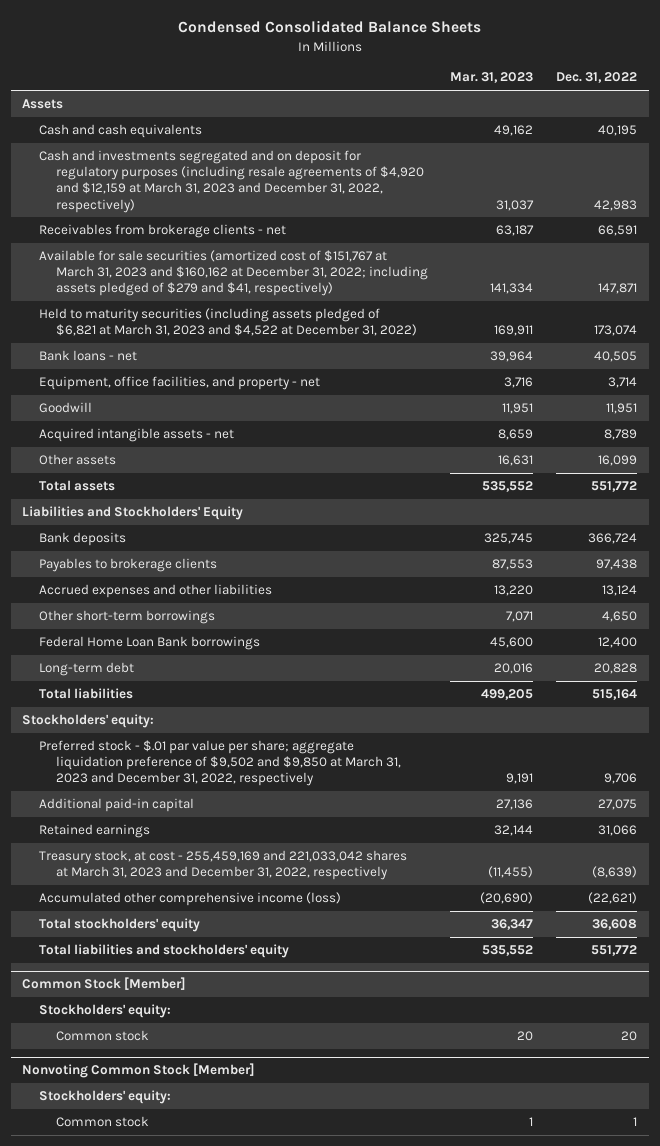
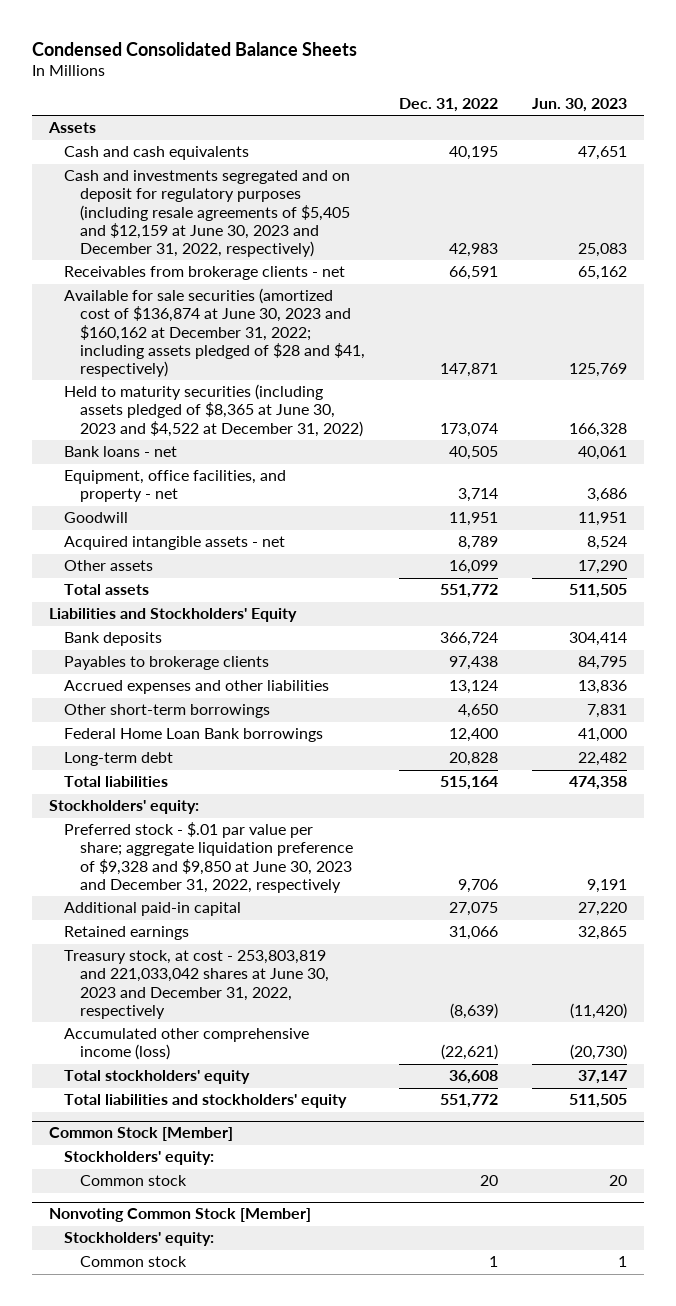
- | Mar. 31, 2023 | Dec. 31, 2022
+ | Dec. 31, 2022 | Jun. 30, 2023
- Cash and investments segregated and on deposit for regulatory purposes (including resale agreements of $4,920 and $12,159 at March 31, 2023 and December 31, 2022, respectively) | 31,037 | 42,983
+ Cash and investments segregated and on deposit for regulatory purposes (including resale agreements of $5,405 and $12,159 at June 30, 2023 and December 31, 2022, respectively) | 42,983 | 25,083
- Available for sale securities (amortized cost of $151,767 at March 31, 2023 and $160,162 at December 31, 2022; including assets pledged of $279 and $41, respectively) | 141,334 | 147,871
- Held to maturity securities (including assets pledged of $6,821 at March 31, 2023 and $4,522 at December 31, 2022) | 169,911 | 173,074
+ Available for sale securities (amortized cost of $136,874 at June 30, 2023 and $160,162 at December 31, 2022; including assets pledged of $28 and $41, respectively) | 147,871 | 125,769
+ Held to maturity securities (including assets pledged of $8,365 at June 30, 2023 and $4,522 at December 31, 2022) | 173,074 | 166,328
- Preferred stock - $.01 par value per share; aggregate liquidation preference of $9,502 and $9,850 at March 31, 2023 and December 31, 2022, respectively | 9,191 | 9,706
+ Preferred stock - $.01 par value per share; aggregate liquidation preference of $9,328 and $9,850 at June 30, 2023 and December 31, 2022, respectively | 9,706 | 9,191
- Treasury stock, at cost - 255,459,169 and 221,033,042 shares at March 31, 2023 and December 31, 2022, respectively | (11,455) | (8,639)
+ Treasury stock, at cost - 253,803,819 and 221,033,042 shares at June 30, 2023 and December 31, 2022, respectively | (8,639) | (11,420)

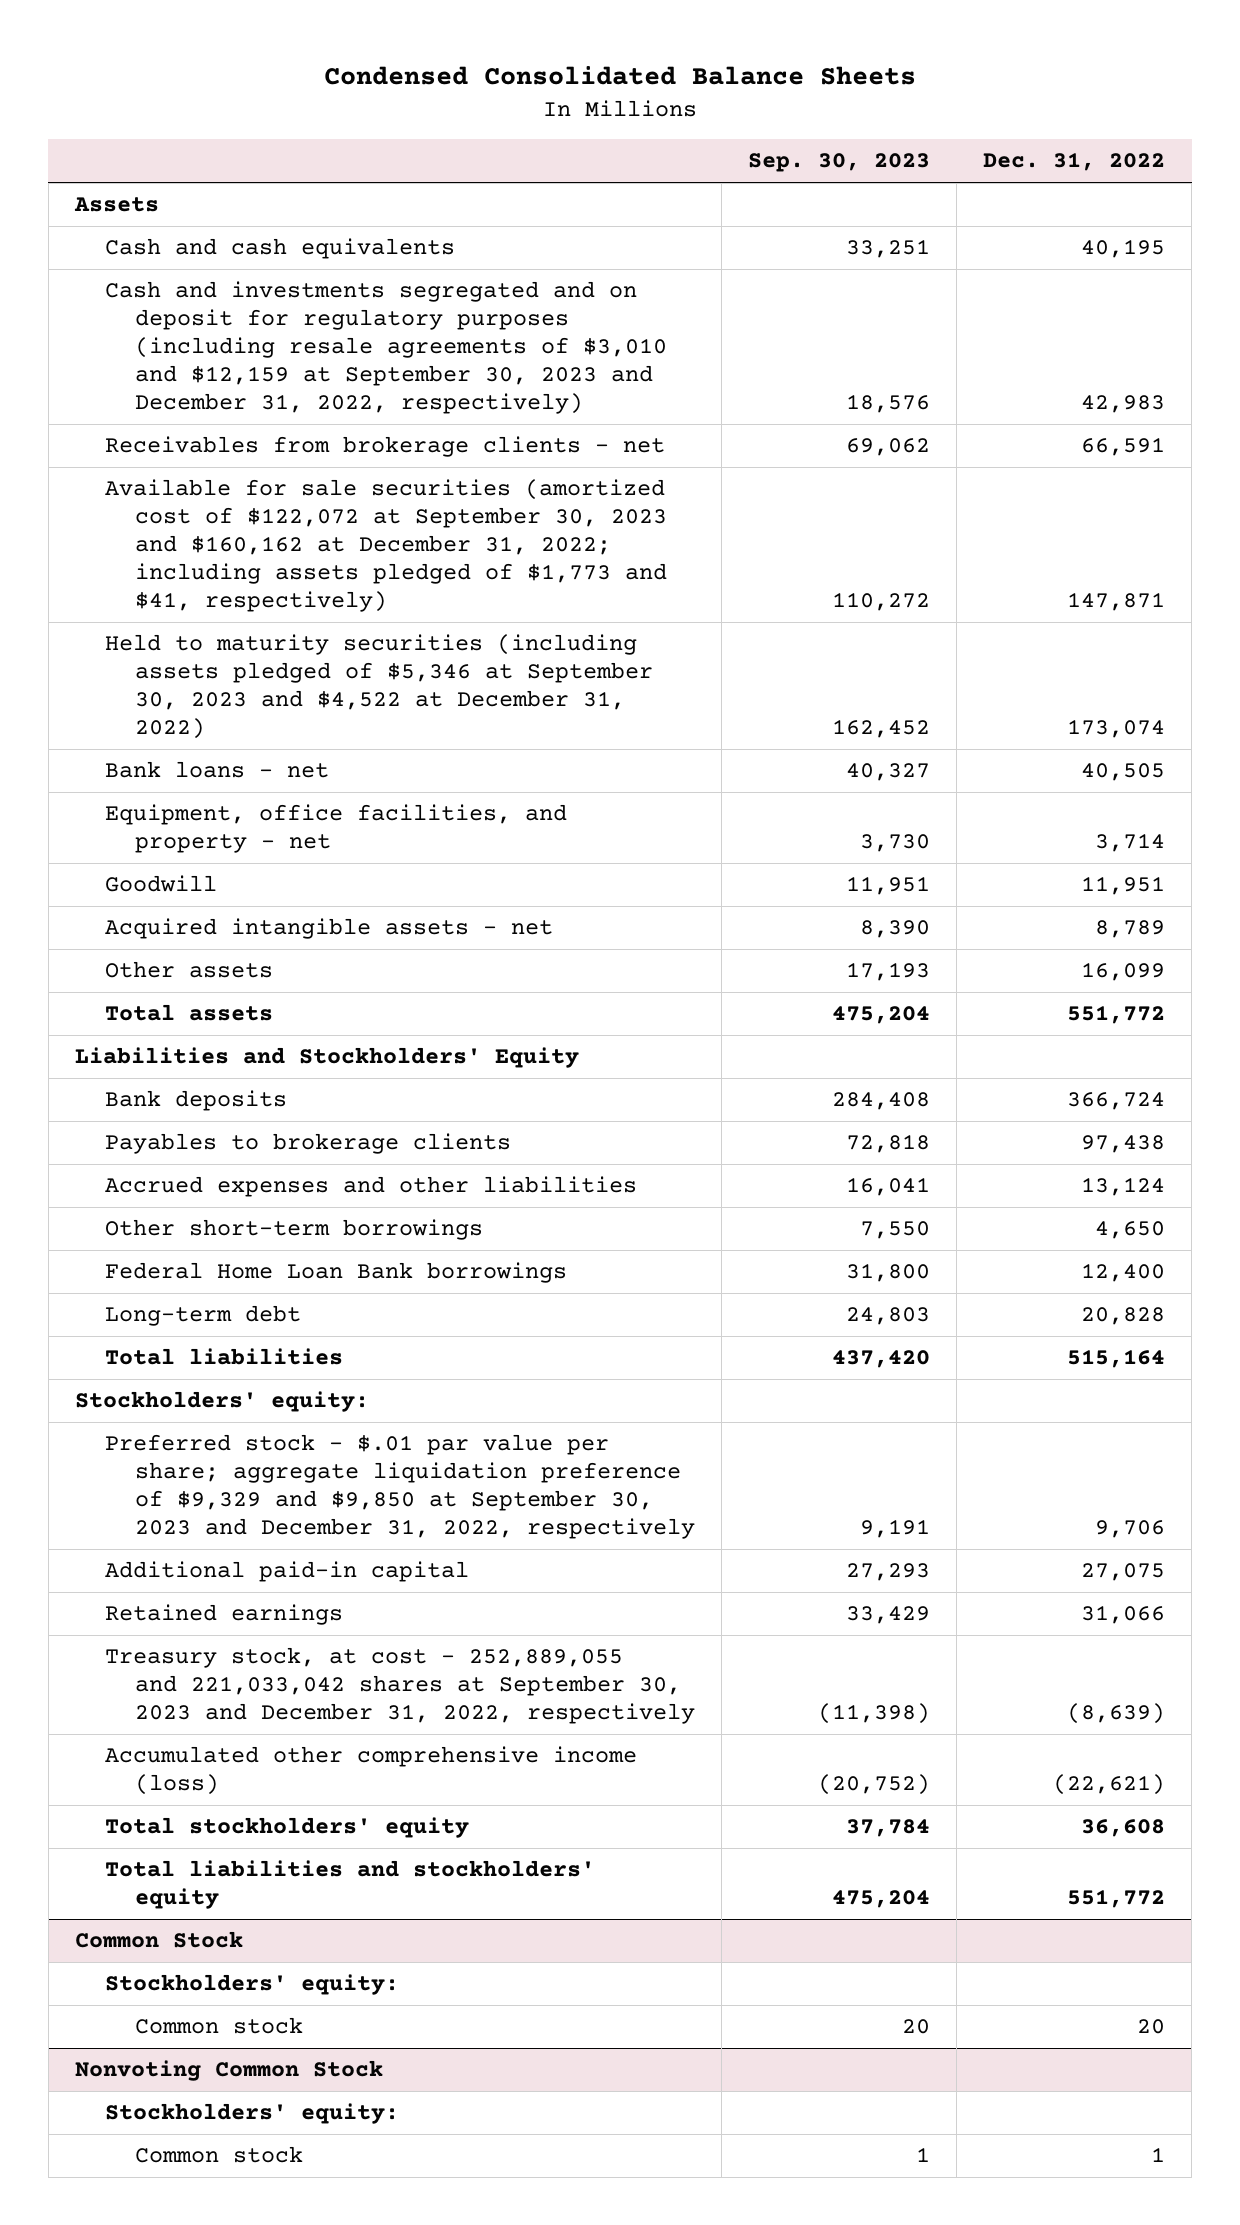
- | Dec. 31, 2022 | Jun. 30, 2023
+ | Sep. 30, 2023 | Dec. 31, 2022
- Cash and investments segregated and on deposit for regulatory purposes (including resale agreements of $5,405 and $12,159 at June 30, 2023 and December 31, 2022, respectively) | 42,983 | 25,083
+ Cash and investments segregated and on deposit for regulatory purposes (including resale agreements of $3,010 and $12,159 at September 30, 2023 and December 31, 2022, respectively) | 18,576 | 42,983
- Available for sale securities (amortized cost of $136,874 at June 30, 2023 and $160,162 at December 31, 2022; including assets pledged of $28 and $41, respectively) | 147,871 | 125,769
- Held to maturity securities (including assets pledged of $8,365 at June 30, 2023 and $4,522 at December 31, 2022) | 173,074 | 166,328
+ Available for sale securities (amortized cost of $122,072 at September 30, 2023 and $160,162 at December 31, 2022; including assets pledged of $1,773 and $41, respectively) | 110,272 | 147,871
+ Held to maturity securities (including assets pledged of $5,346 at September 30, 2023 and $4,522 at December 31, 2022) | 162,452 | 173,074
- Preferred stock - $.01 par value per share; aggregate liquidation preference of $9,328 and $9,850 at June 30, 2023 and December 31, 2022, respectively | 9,706 | 9,191
+ Preferred stock - $.01 par value per share; aggregate liquidation preference of $9,329 and $9,850 at September 30, 2023 and December 31, 2022, respectively | 9,191 | 9,706
- Treasury stock, at cost - 253,803,819 and 221,033,042 shares at June 30, 2023 and December 31, 2022, respectively | (8,639) | (11,420)
+ Treasury stock, at cost - 252,889,055 and 221,033,042 shares at September 30, 2023 and December 31, 2022, respectively | (11,398) | (8,639)
- Common Stock [Member]
+ Common Stock
- Nonvoting Common Stock [Member]
+ Nonvoting Common Stock

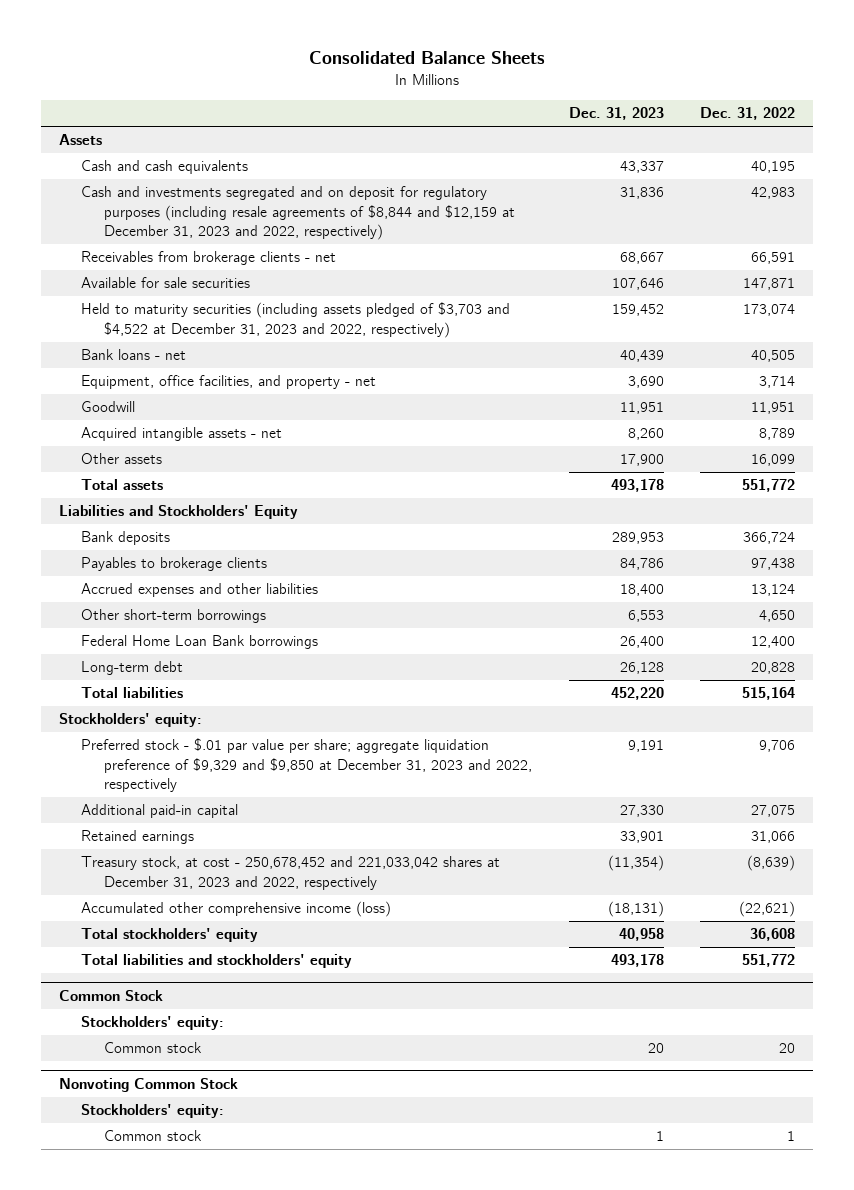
- Condensed Consolidated Balance Sheets
+ Consolidated Balance Sheets
- | Sep. 30, 2023 | Dec. 31, 2022
+ | Dec. 31, 2023 | Dec. 31, 2022
- Cash and investments segregated and on deposit for regulatory purposes (including resale agreements of $3,010 and $12,159 at September 30, 2023 and December 31, 2022, respectively) | 18,576 | 42,983
+ Cash and investments segregated and on deposit for regulatory purposes (including resale agreements of $8,844 and $12,159 at December 31, 2023 and 2022, respectively) | 31,836 | 42,983
- Available for sale securities (amortized cost of $122,072 at September 30, 2023 and $160,162 at December 31, 2022; including assets pledged of $1,773 and $41, respectively) | 110,272 | 147,871
- Held to maturity securities (including assets pledged of $5,346 at September 30, 2023 and $4,522 at December 31, 2022) | 162,452 | 173,074
+ Available for sale securities | 107,646 | 147,871
+ Held to maturity securities (including assets pledged of $3,703 and $4,522 at December 31, 2023 and 2022, respectively) | 159,452 | 173,074
- Preferred stock - $.01 par value per share; aggregate liquidation preference of $9,329 and $9,850 at September 30, 2023 and December 31, 2022, respectively | 9,191 | 9,706
+ Preferred stock - $.01 par value per share; aggregate liquidation preference of $9,329 and $9,850 at December 31, 2023 and 2022, respectively | 9,191 | 9,706
- Treasury stock, at cost - 252,889,055 and 221,033,042 shares at September 30, 2023 and December 31, 2022, respectively | (11,398) | (8,639)
+ Treasury stock, at cost - 250,678,452 and 221,033,042 shares at December 31, 2023 and 2022, respectively | (11,354) | (8,639)

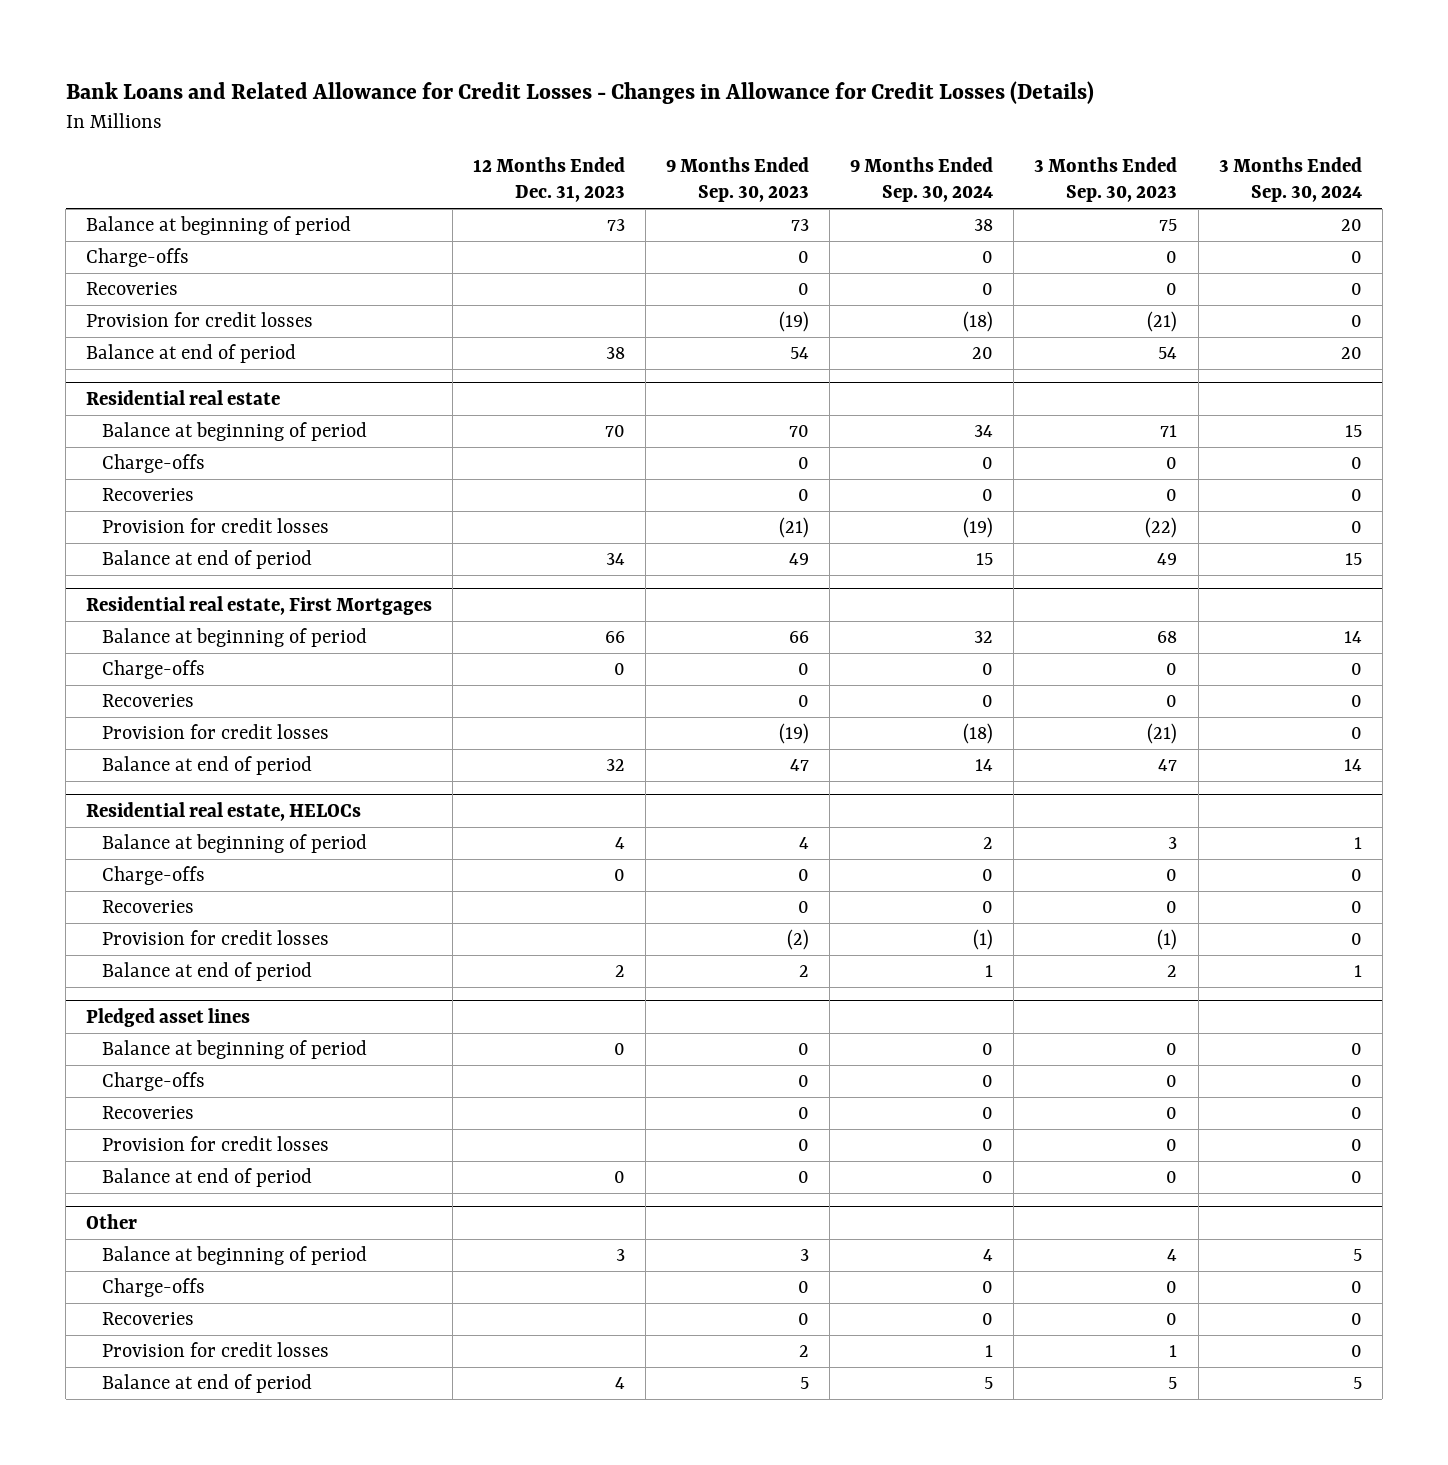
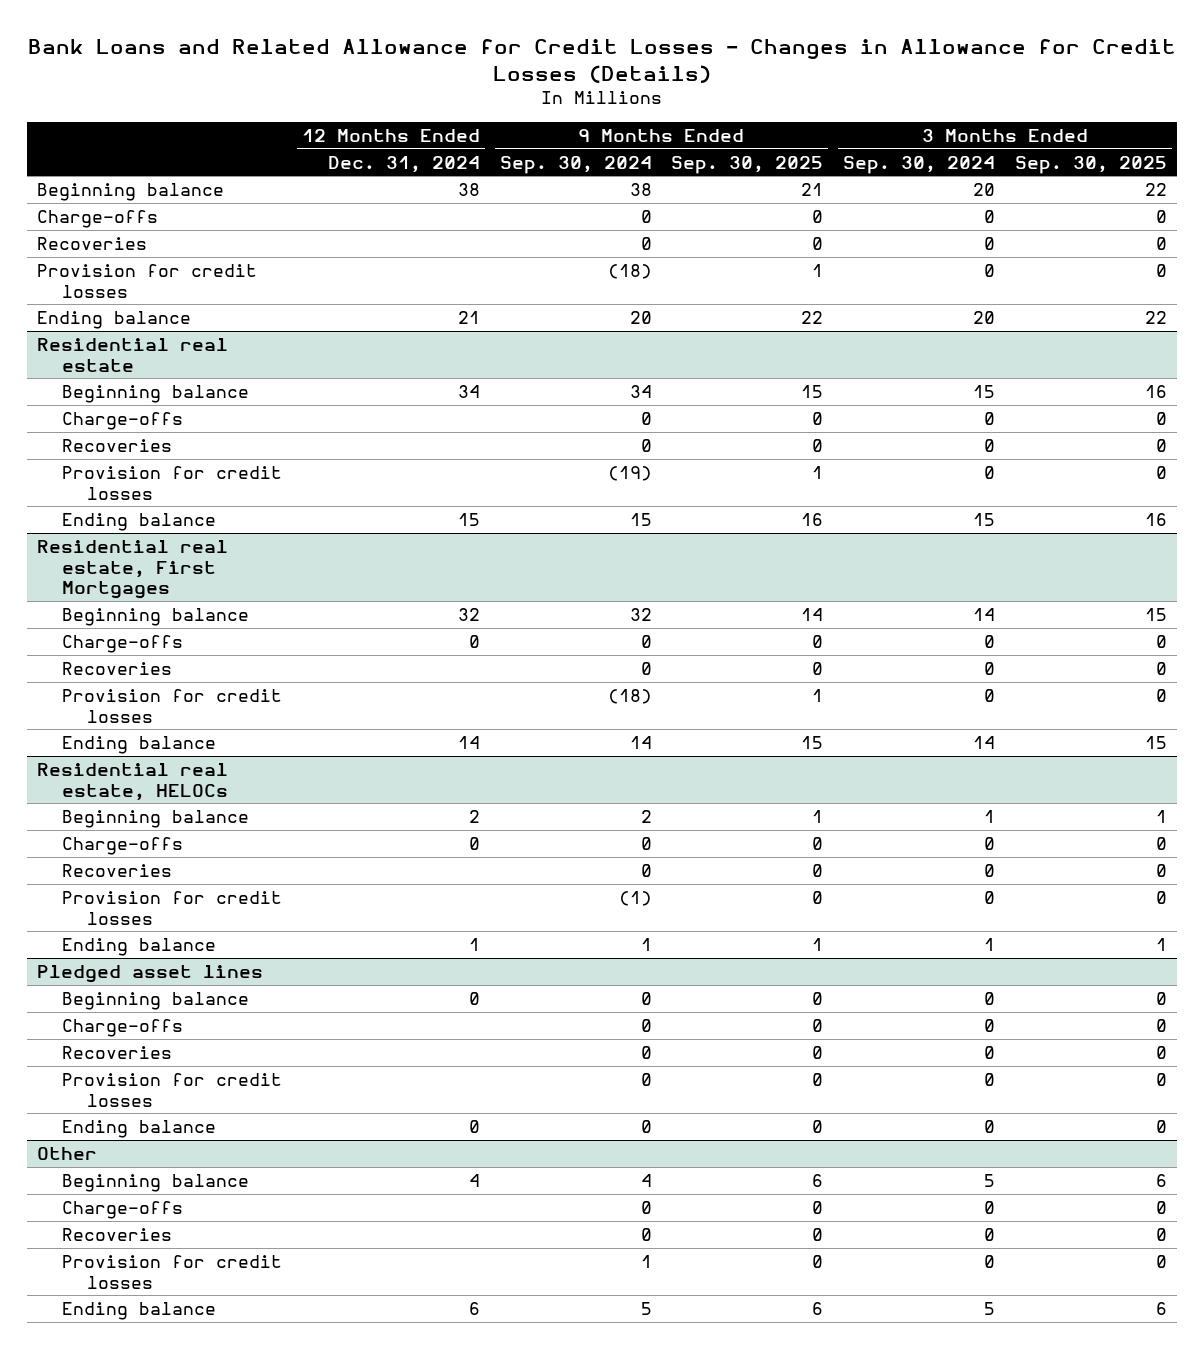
- | 12 Months Ended Dec. 31, 2023 | 9 Months Ended Sep. 30, 2023 | 9 Months Ended Sep. 30, 2024 | 3 Months Ended Sep. 30, 2023 | 3 Months Ended Sep. 30, 2024
+ | 12 Months Ended Dec. 31, 2024 | 9 Months Ended Sep. 30, 2024 | 9 Months Ended Sep. 30, 2025 | 3 Months Ended Sep. 30, 2024 | 3 Months Ended Sep. 30, 2025
- Balance at beginning of period | 73 | 73 | 38 | 75 | 20
+ Beginning balance | 38 | 38 | 21 | 20 | 22
- Balance at end of period | 38 | 54 | 20 | 54 | 20
+ Ending balance | 21 | 20 | 22 | 20 | 22
@ Residential real estate
- Balance at beginning of period | 70 | 70 | 34 | 71 | 15
+ Beginning balance | 34 | 34 | 15 | 15 | 16
- Balance at end of period | 34 | 49 | 15 | 49 | 15
+ Ending balance | 15 | 15 | 16 | 15 | 16
@ Residential real estate, First Mortgages
- Balance at beginning of period | 66 | 66 | 32 | 68 | 14
+ Beginning balance | 32 | 32 | 14 | 14 | 15
- Balance at end of period | 32 | 47 | 14 | 47 | 14
+ Ending balance | 14 | 14 | 15 | 14 | 15
@ Residential real estate, HELOCs
- Balance at beginning of period | 4 | 4 | 2 | 3 | 1
+ Beginning balance | 2 | 2 | 1 | 1 | 1
- Balance at end of period | 2 | 2 | 1 | 2 | 1
+ Ending balance | 1 | 1 | 1 | 1 | 1
@ Pledged asset lines
- Balance at beginning of period | 0 | 0 | 0 | 0 | 0
+ Beginning balance | 0 | 0 | 0 | 0 | 0
- Balance at end of period | 0 | 0 | 0 | 0 | 0
+ Ending balance | 0 | 0 | 0 | 0 | 0
@ Other
- Balance at beginning of period | 3 | 3 | 4 | 4 | 5
+ Beginning balance | 4 | 4 | 6 | 5 | 6
- Balance at end of period | 4 | 5 | 5 | 5 | 5
+ Ending balance | 6 | 5 | 6 | 5 | 6

